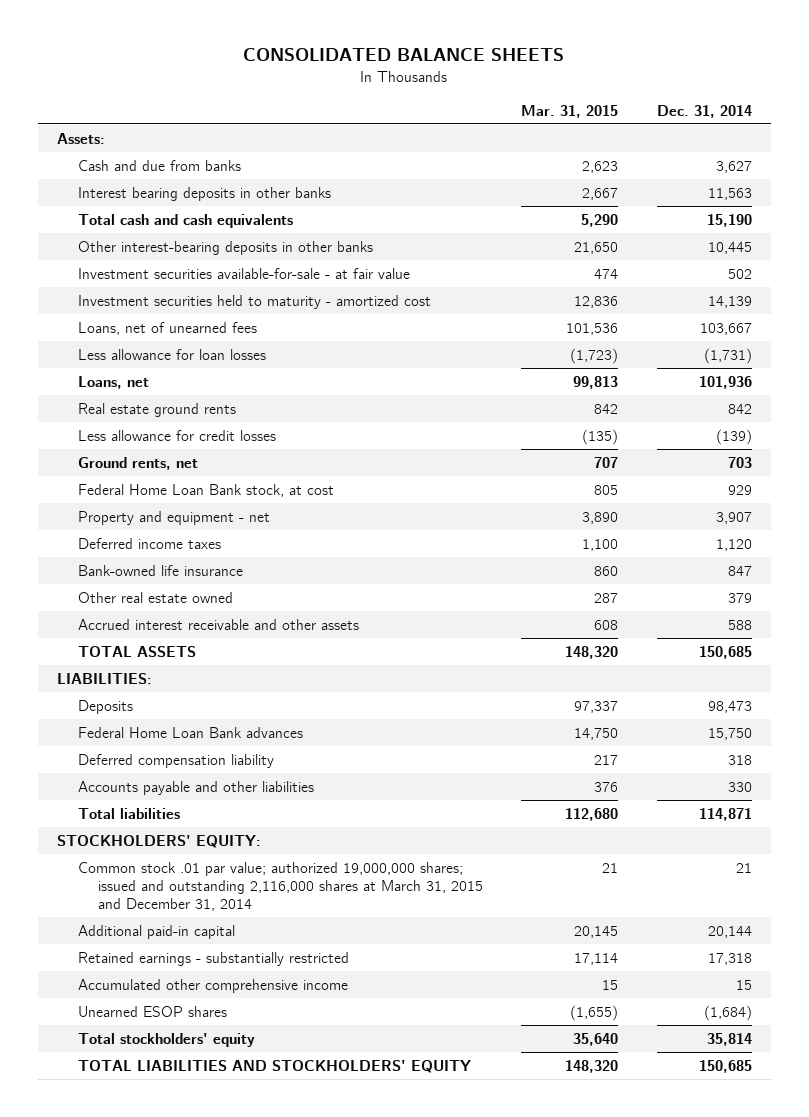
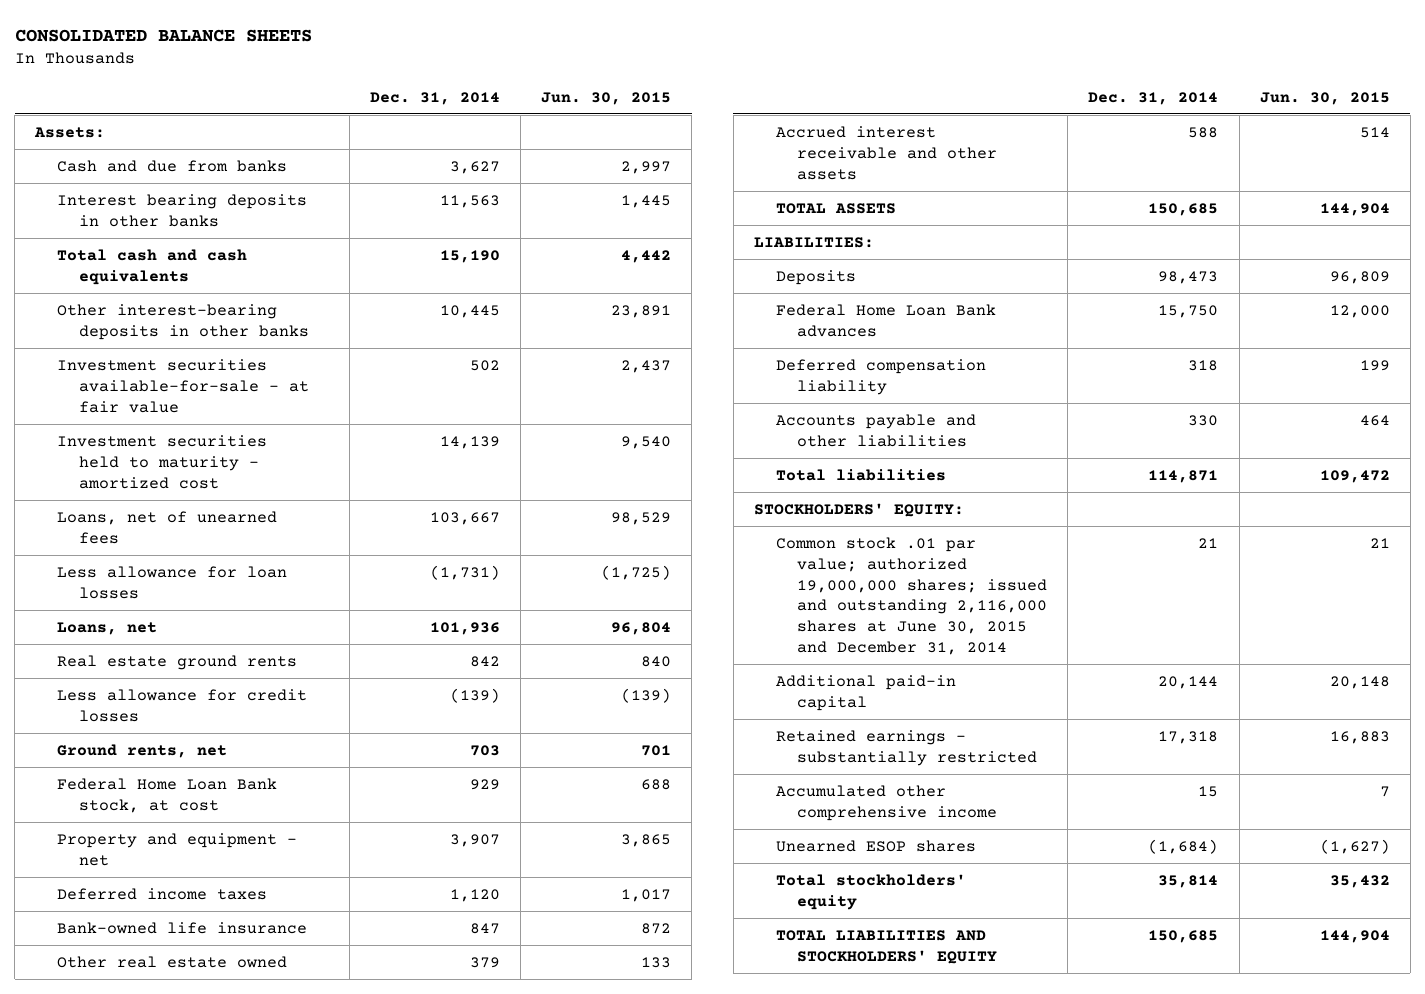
- | Mar. 31, 2015 | Dec. 31, 2014
+ | Dec. 31, 2014 | Jun. 30, 2015
- Common stock .01 par value; authorized 19,000,000 shares; issued and outstanding 2,116,000 shares at March 31, 2015 and December 31, 2014 | 21 | 21
+ Common stock .01 par value; authorized 19,000,000 shares; issued and outstanding 2,116,000 shares at June 30, 2015 and December 31, 2014 | 21 | 21

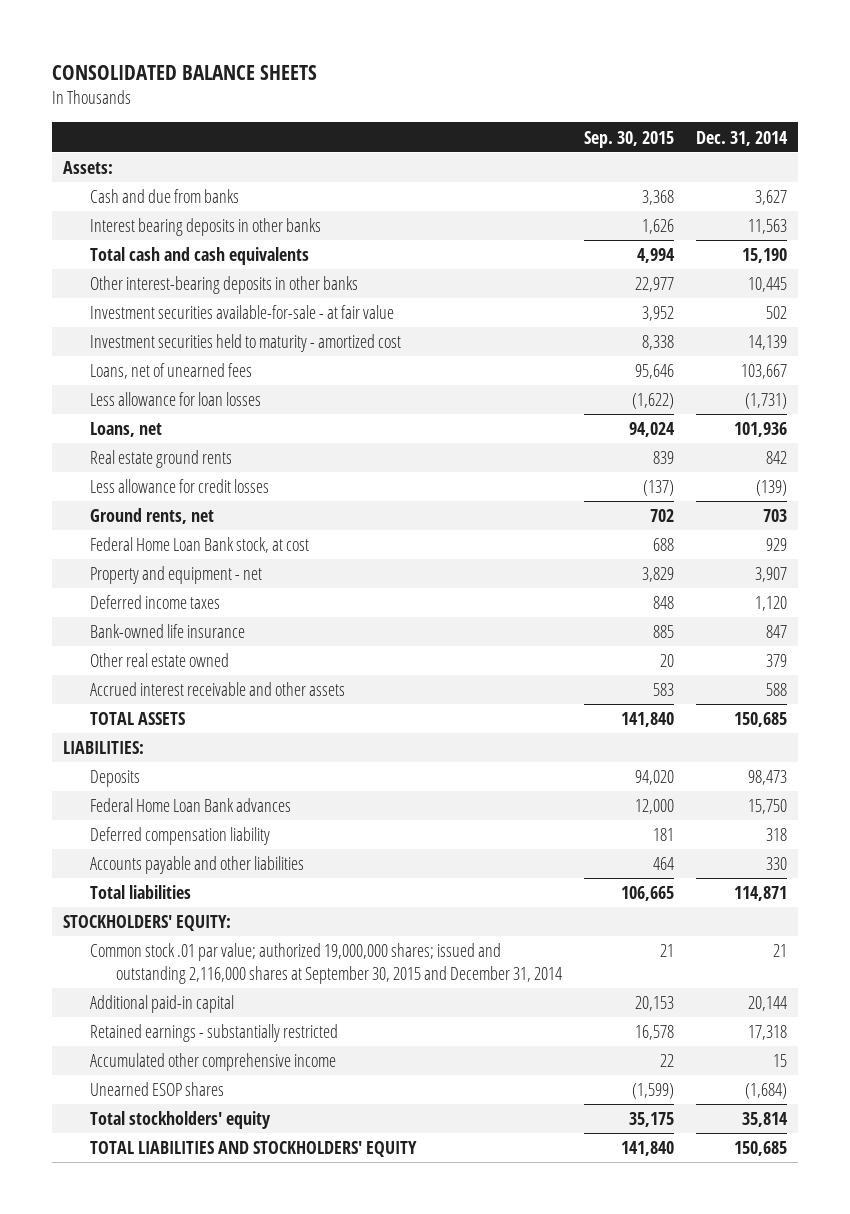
- | Dec. 31, 2014 | Jun. 30, 2015
+ | Sep. 30, 2015 | Dec. 31, 2014
- Common stock .01 par value; authorized 19,000,000 shares; issued and outstanding 2,116,000 shares at June 30, 2015 and December 31, 2014 | 21 | 21
+ Common stock .01 par value; authorized 19,000,000 shares; issued and outstanding 2,116,000 shares at September 30, 2015 and December 31, 2014 | 21 | 21

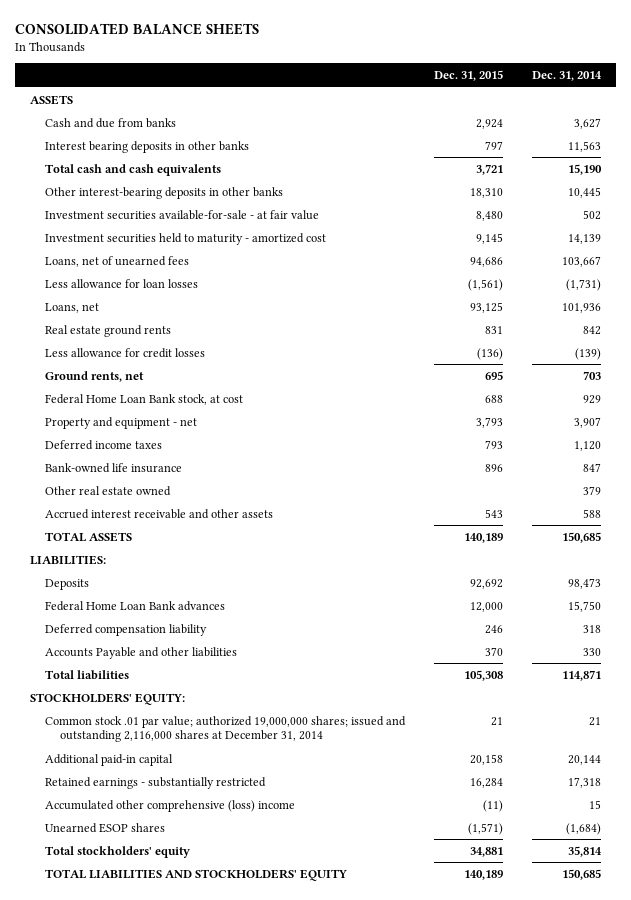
- | Sep. 30, 2015 | Dec. 31, 2014
+ | Dec. 31, 2015 | Dec. 31, 2014
- Assets:
+ ASSETS
- Accounts payable and other liabilities | 464 | 330
+ Accounts Payable and other liabilities | 370 | 330
- Common stock .01 par value; authorized 19,000,000 shares; issued and outstanding 2,116,000 shares at September 30, 2015 and December 31, 2014 | 21 | 21
+ Common stock .01 par value; authorized 19,000,000 shares; issued and outstanding 2,116,000 shares at December 31, 2014 | 21 | 21
- Accumulated other comprehensive income | 22 | 15
+ Accumulated other comprehensive (loss) income | (11) | 15

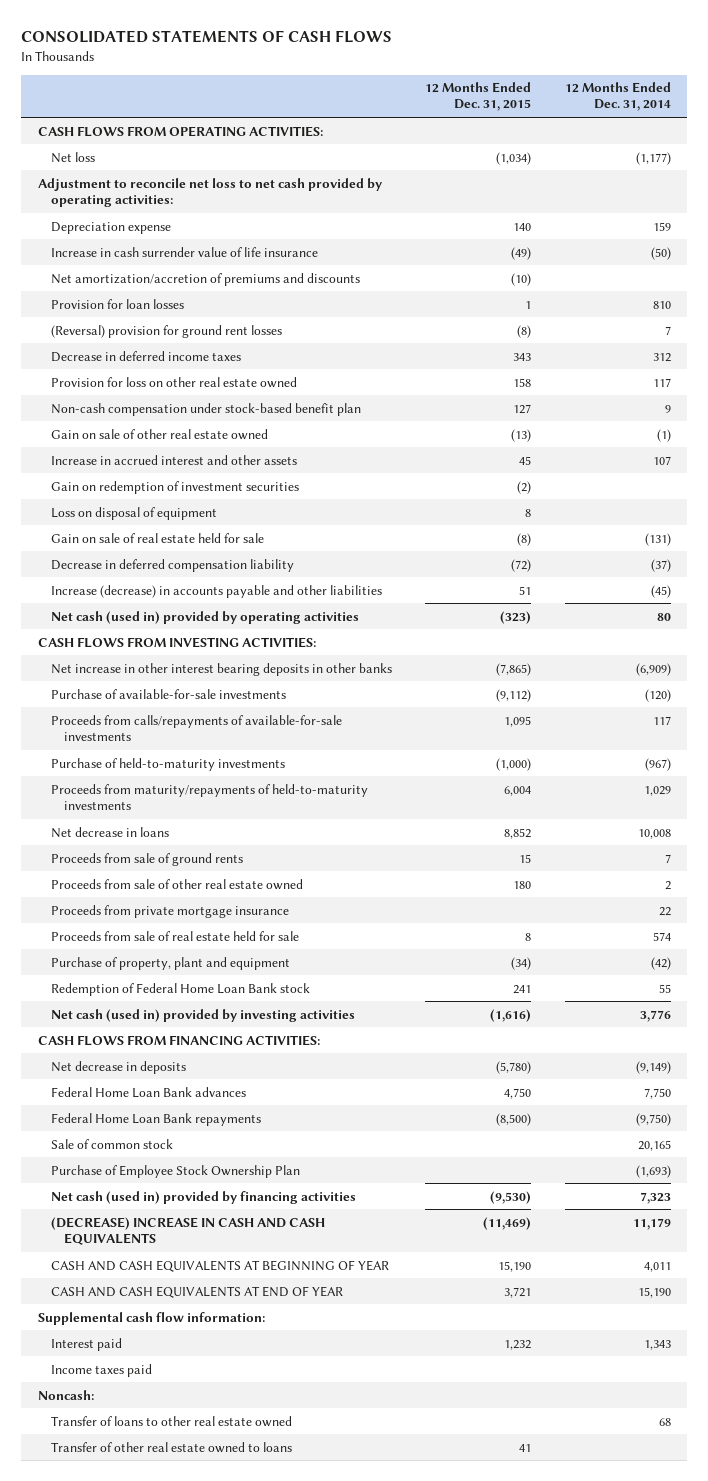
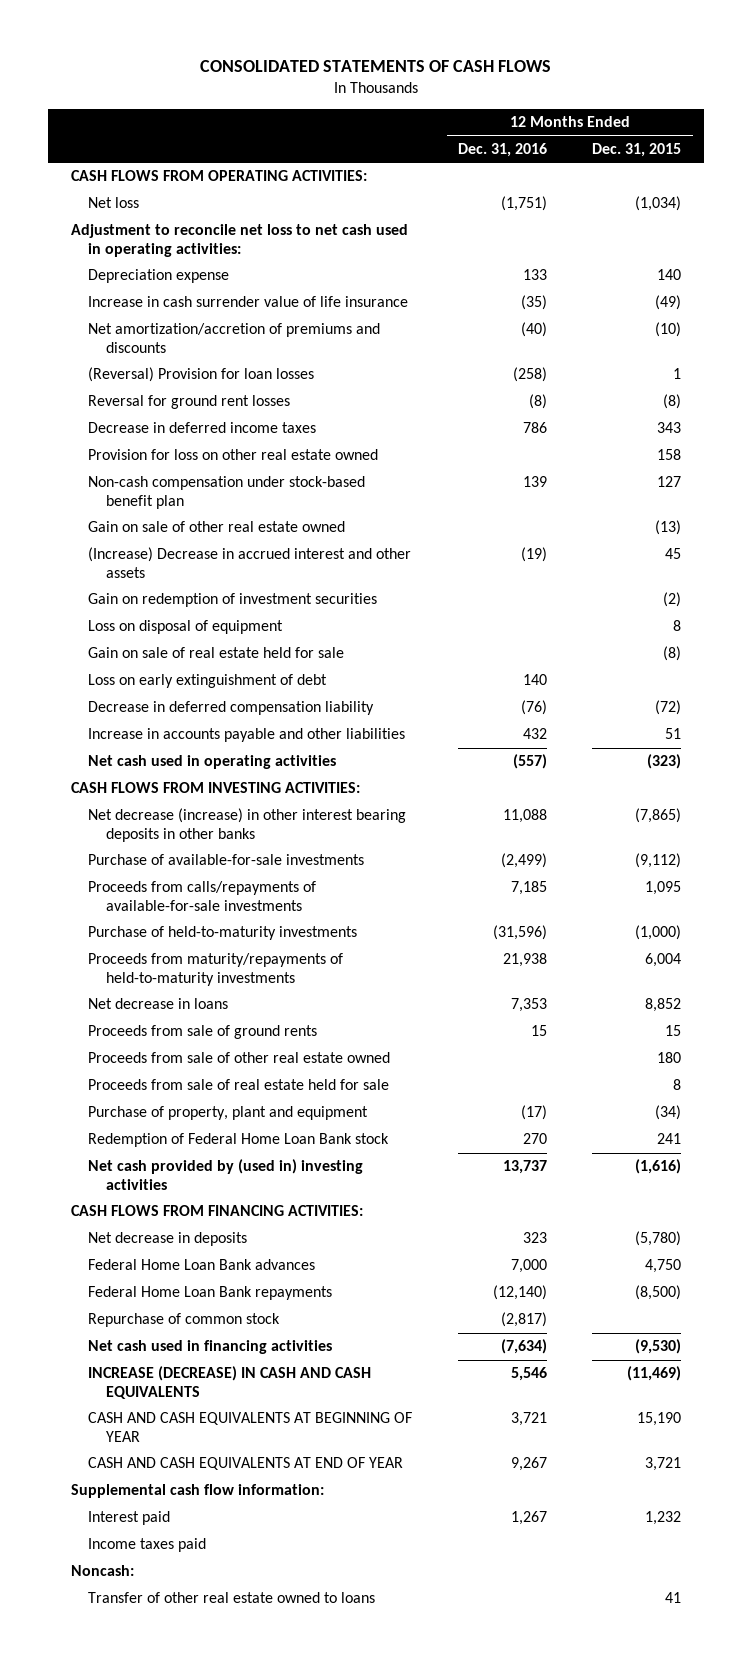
- | 12 Months Ended Dec. 31, 2015 | 12 Months Ended Dec. 31, 2014
+ | 12 Months Ended Dec. 31, 2016 | 12 Months Ended Dec. 31, 2015
- Adjustment to reconcile net loss to net cash provided by operating activities:
+ Adjustment to reconcile net loss to net cash used in operating activities:
- Provision for loan losses | 1 | 810
- (Reversal) provision for ground rent losses | (8) | 7
+ (Reversal) Provision for loan losses | (258) | 1
+ Reversal for ground rent losses | (8) | (8)
- Increase in accrued interest and other assets | 45 | 107
+ (Increase) Decrease in accrued interest and other assets | (19) | 45
+ Loss on early extinguishment of debt | 140 |
- Increase (decrease) in accounts payable and other liabilities | 51 | (45)
- Net cash (used in) provided by operating activities | (323) | 80
+ Increase in accounts payable and other liabilities | 432 | 51
+ Net cash used in operating activities | (557) | (323)
- Net increase in other interest bearing deposits in other banks | (7,865) | (6,909)
+ Net decrease (increase) in other interest bearing deposits in other banks | 11,088 | (7,865)
- Proceeds from private mortgage insurance | | 22
- Net cash (used in) provided by investing activities | (1,616) | 3,776
+ Net cash provided by (used in) investing activities | 13,737 | (1,616)
- Sale of common stock | | 20,165
- Purchase of Employee Stock Ownership Plan | | (1,693)
- Net cash (used in) provided by financing activities | (9,530) | 7,323
- (DECREASE) INCREASE IN CASH AND CASH EQUIVALENTS | (11,469) | 11,179
+ Repurchase of common stock | (2,817) |
+ Net cash used in financing activities | (7,634) | (9,530)
+ INCREASE (DECREASE) IN CASH AND CASH EQUIVALENTS | 5,546 | (11,469)
- Transfer of loans to other real estate owned | | 68

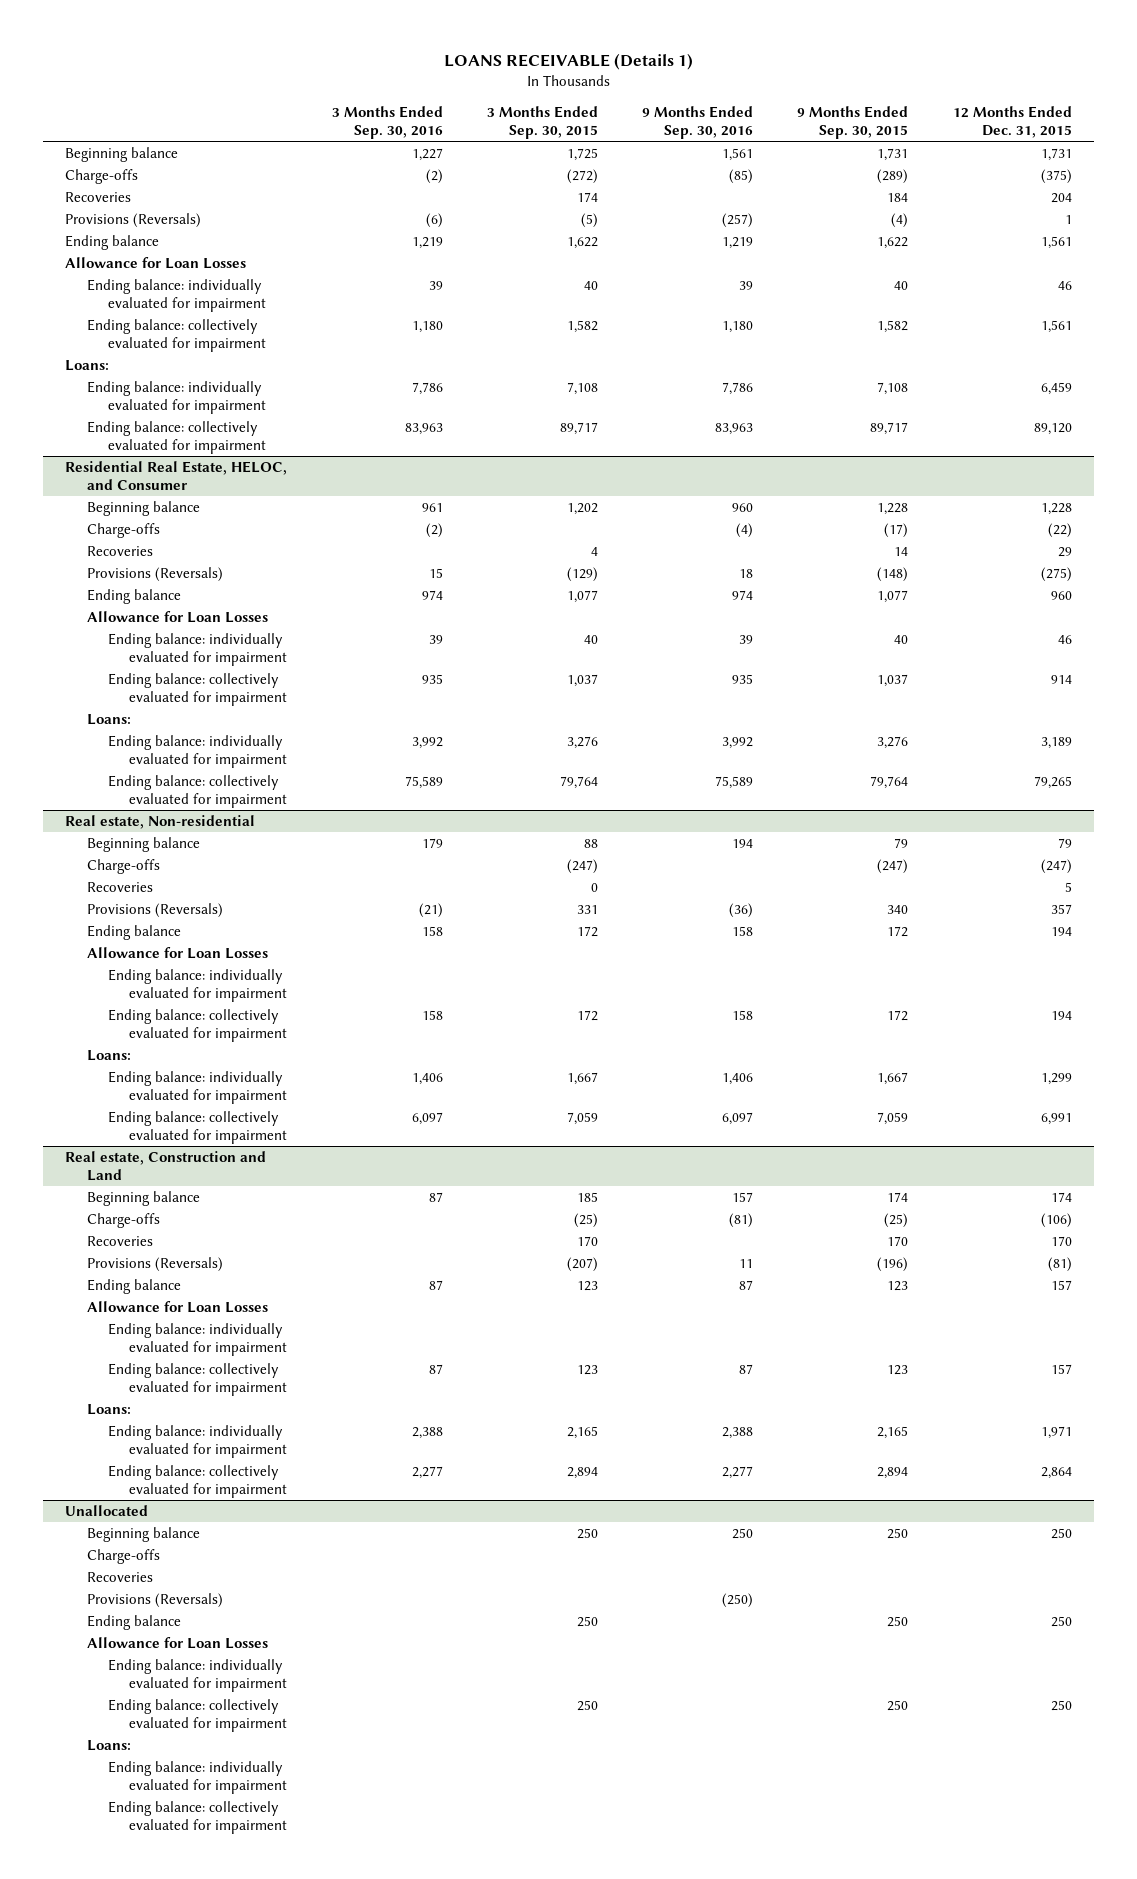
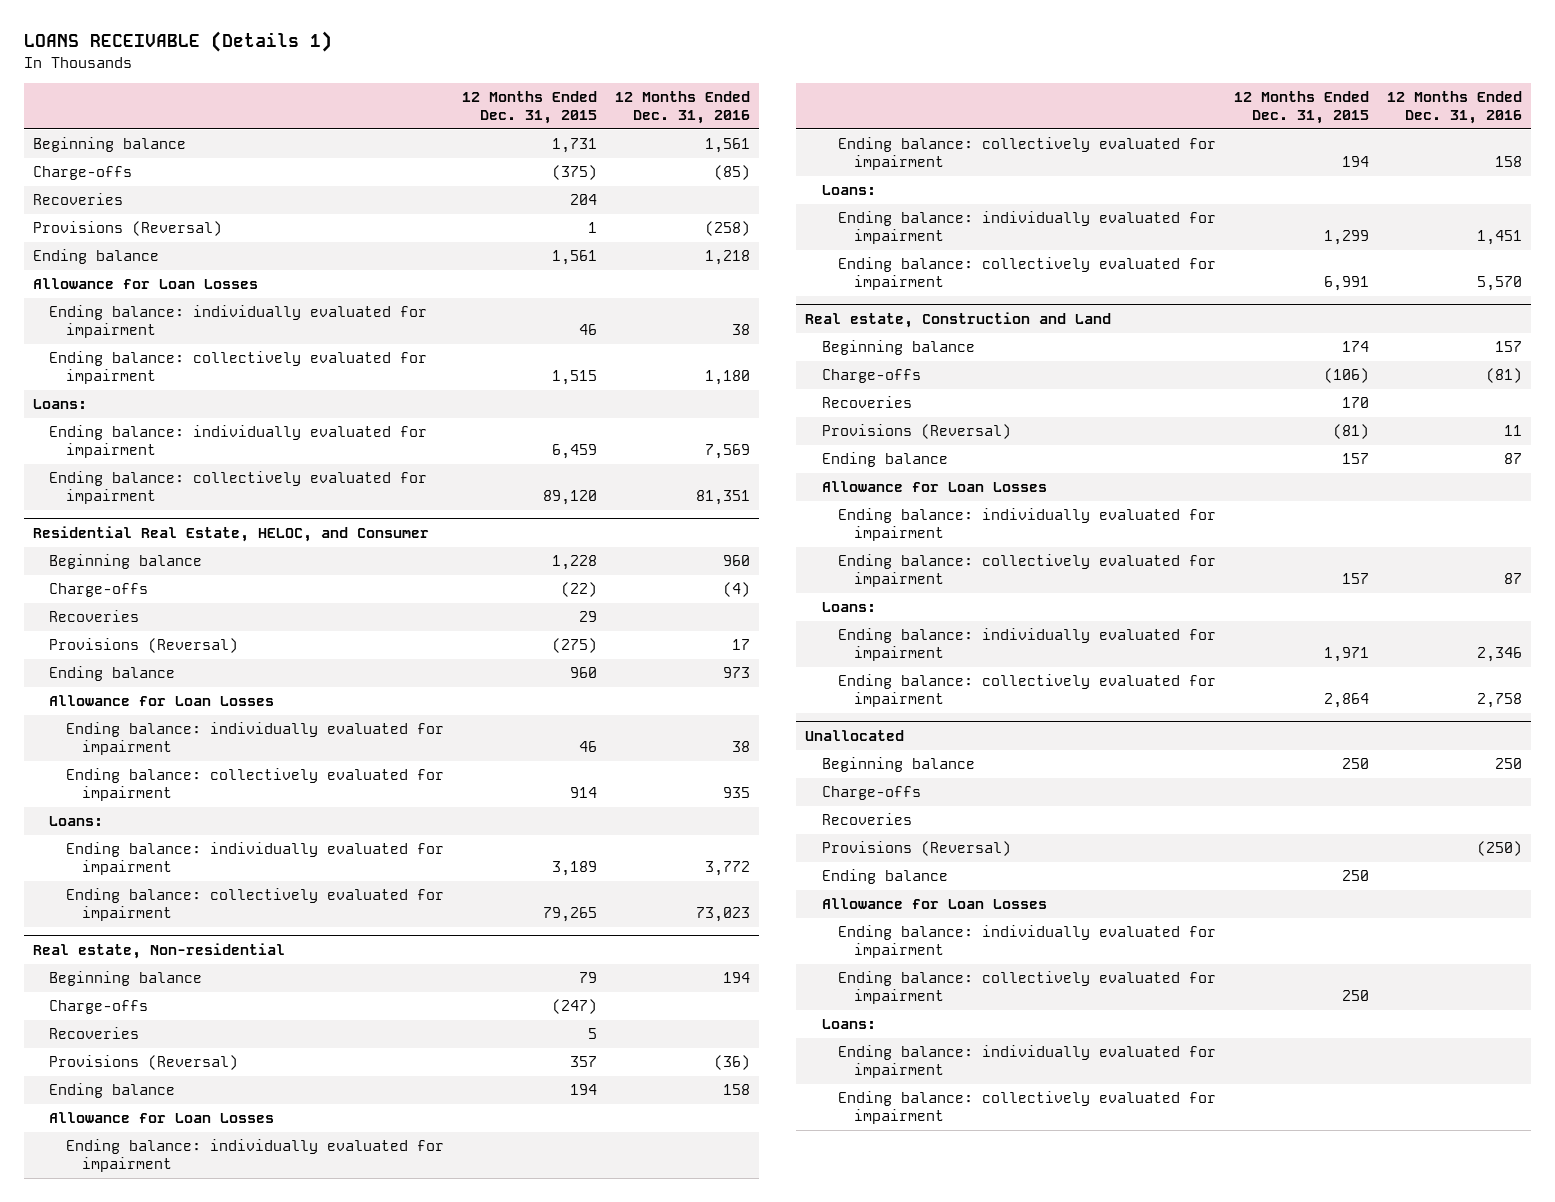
- | 3 Months Ended Sep. 30, 2016 | 3 Months Ended Sep. 30, 2015 | 9 Months Ended Sep. 30, 2016 | 9 Months Ended Sep. 30, 2015 | 12 Months Ended Dec. 31, 2015
+ | 12 Months Ended Dec. 31, 2015 | 12 Months Ended Dec. 31, 2016
- Provisions (Reversals) | (6) | (5) | (257) | (4) | 1
+ Provisions (Reversal) | 1 | (258)
- Ending balance: collectively evaluated for impairment | 1,180 | 1,582 | 1,180 | 1,582 | 1,561
+ Ending balance: collectively evaluated for impairment | 1,515 | 1,180
@ Residential Real Estate, HELOC, and Consumer
- Provisions (Reversals) | 15 | (129) | 18 | (148) | (275)
+ Provisions (Reversal) | (275) | 17
@ Real estate, Non-residential
- Provisions (Reversals) | (21) | 331 | (36) | 340 | 357
+ Provisions (Reversal) | 357 | (36)
@ Real estate, Construction and Land
- Provisions (Reversals) | | (207) | 11 | (196) | (81)
+ Provisions (Reversal) | (81) | 11
@ Unallocated
- Provisions (Reversals) | | | (250) | |
+ Provisions (Reversal) | | (250)

